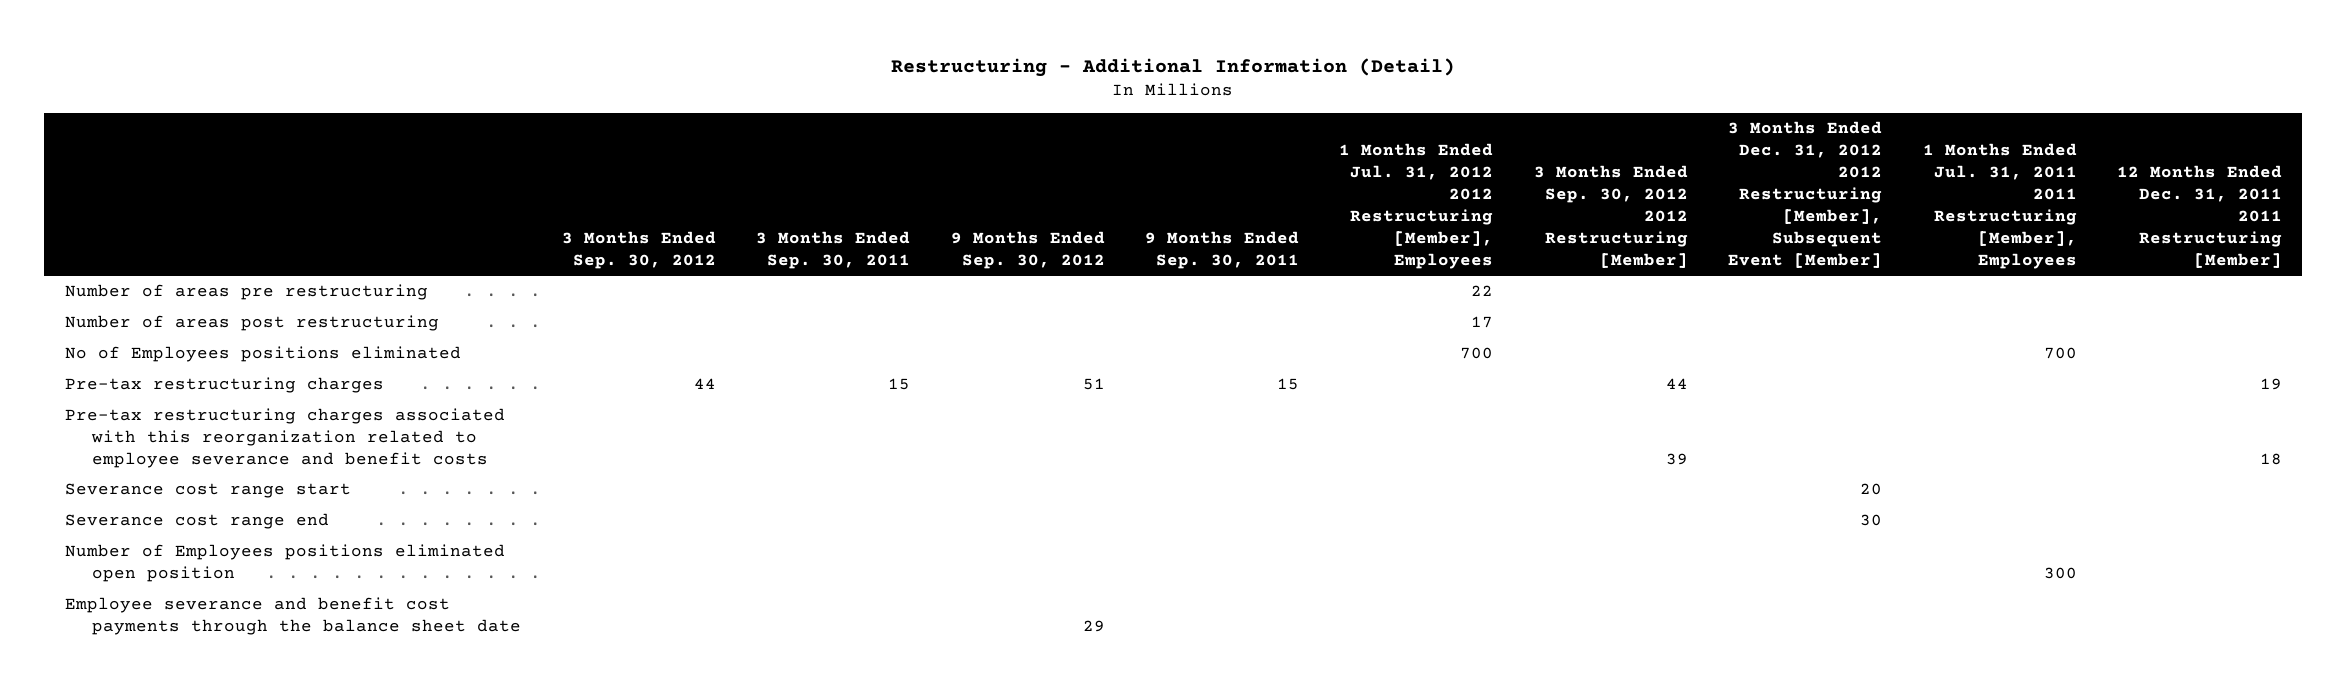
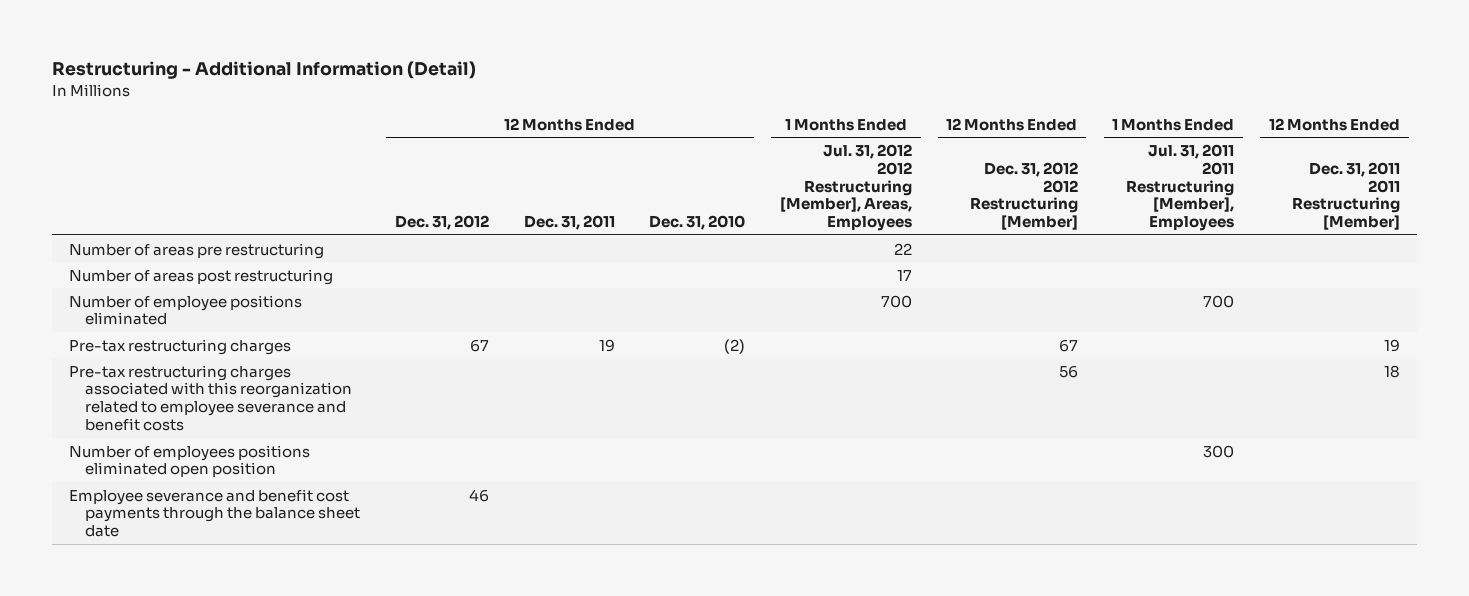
- | 3 Months Ended Sep. 30, 2012 | 3 Months Ended Sep. 30, 2011 | 9 Months Ended Sep. 30, 2012 | 9 Months Ended Sep. 30, 2011 | 1 Months Ended Jul. 31, 2012 2012 Restructuring [Member], Employees | 3 Months Ended Sep. 30, 2012 2012 Restructuring [Member] | 3 Months Ended Dec. 31, 2012 2012 Restructuring [Member], Subsequent Event [Member] | 1 Months Ended Jul. 31, 2011 2011 Restructuring [Member], Employees | 12 Months Ended Dec. 31, 2011 2011 Restructuring [Member]
+ | 12 Months Ended Dec. 31, 2012 | 12 Months Ended Dec. 31, 2011 | 12 Months Ended Dec. 31, 2010 | 1 Months Ended Jul. 31, 2012 2012 Restructuring [Member], Areas, Employees | 12 Months Ended Dec. 31, 2012 2012 Restructuring [Member] | 1 Months Ended Jul. 31, 2011 2011 Restructuring [Member], Employees | 12 Months Ended Dec. 31, 2011 2011 Restructuring [Member]
- No of Employees positions eliminated | | | | | 700 | | | 700 |
+ Number of employee positions eliminated | | | | 700 | | 700 |
- Severance cost range start | | | | | | | 20 | |
- Severance cost range end | | | | | | | 30 | |
- Number of Employees positions eliminated open position | | | | | | | | 300 |
+ Number of employees positions eliminated open position | | | | | | 300 |

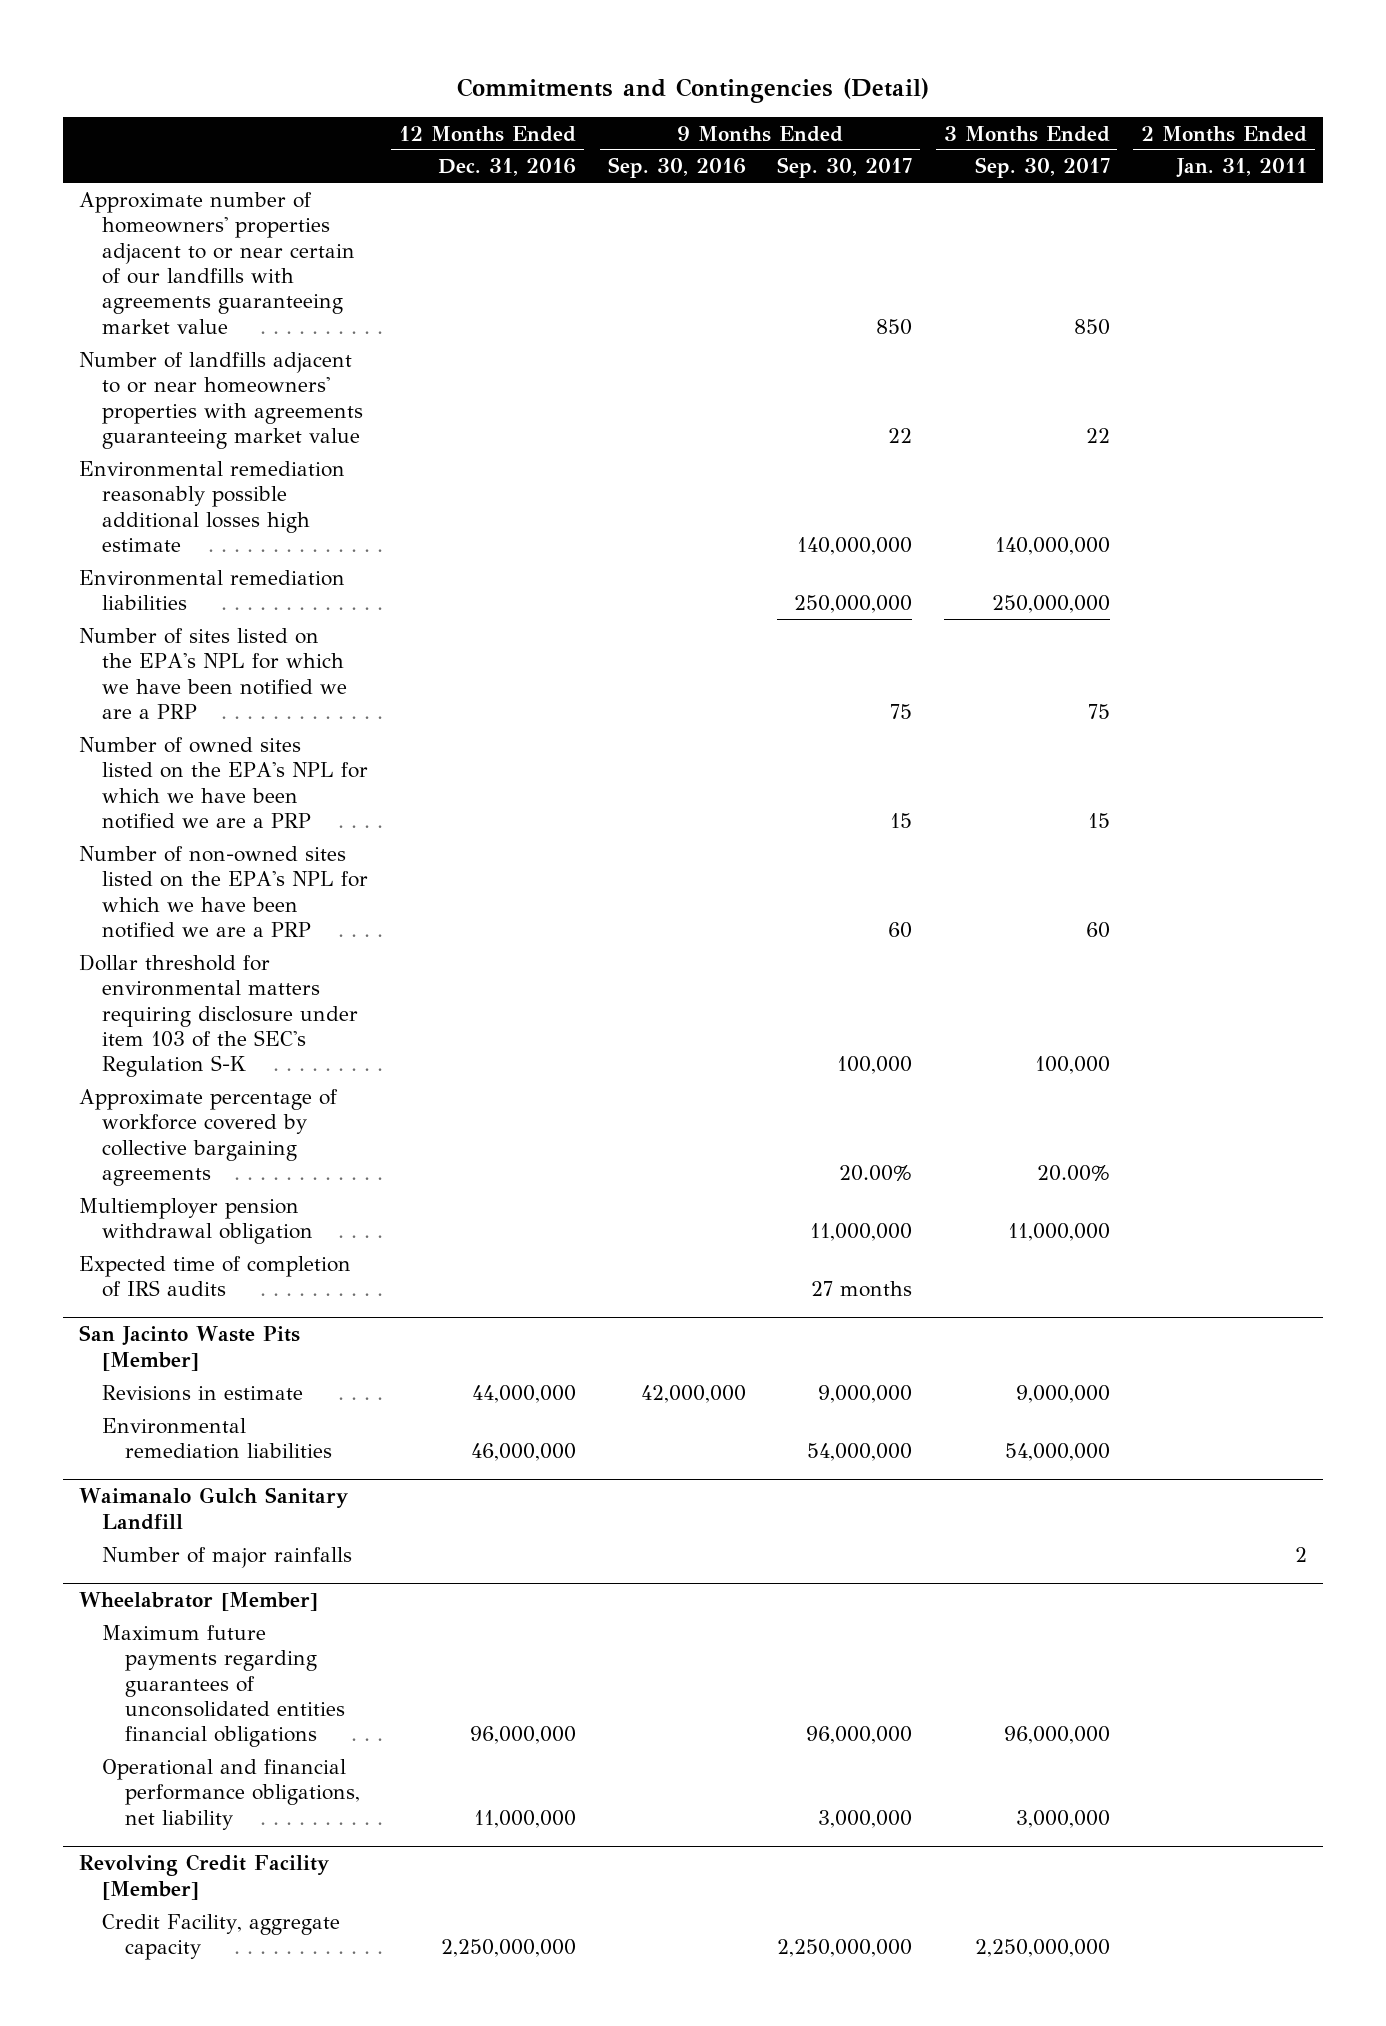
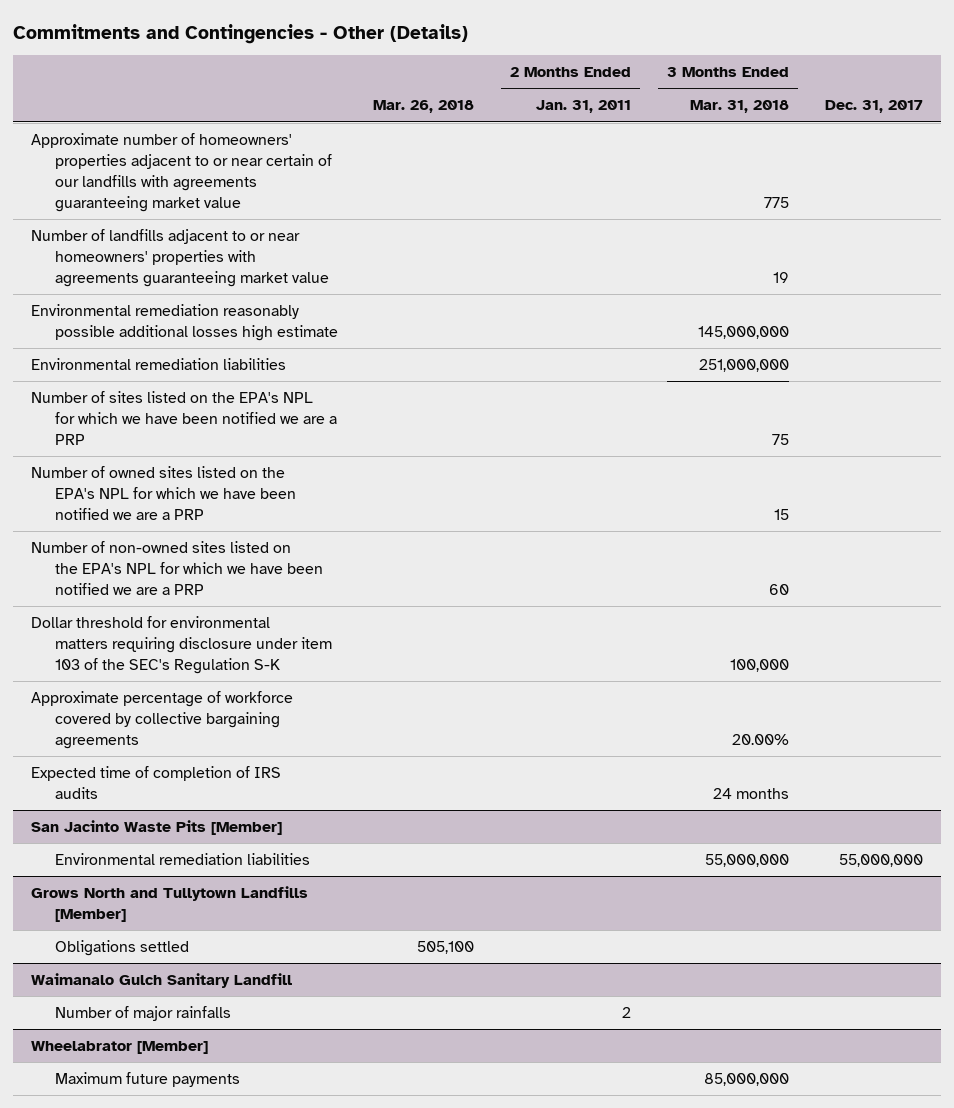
- Commitments and Contingencies (Detail)
+ Commitments and Contingencies - Other (Details)
- | 12 Months Ended Dec. 31, 2016 | 9 Months Ended Sep. 30, 2016 | 9 Months Ended Sep. 30, 2017 | 3 Months Ended Sep. 30, 2017 | 2 Months Ended Jan. 31, 2011
+ | Mar. 26, 2018 | 2 Months Ended Jan. 31, 2011 | 3 Months Ended Mar. 31, 2018 | Dec. 31, 2017
- Multiemployer pension withdrawal obligation | | | 11,000,000 | 11,000,000 |
@ San Jacinto Waste Pits [Member]
- Revisions in estimate | 44,000,000 | 42,000,000 | 9,000,000 | 9,000,000 |
+ Grows North and Tullytown Landfills [Member]
+ Obligations settled | 505,100 | | |
@ Wheelabrator [Member]
- Maximum future payments regarding guarantees of unconsolidated entities financial obligations | 96,000,000 | | 96,000,000 | 96,000,000 |
- Operational and financial performance obligations, net liability | 11,000,000 | | 3,000,000 | 3,000,000 |
- Revolving Credit Facility [Member]
- Credit Facility, aggregate capacity | 2,250,000,000 | | 2,250,000,000 | 2,250,000,000 |
@ Wheelabrator [Member]
+ Maximum future payments | | | 85,000,000 |

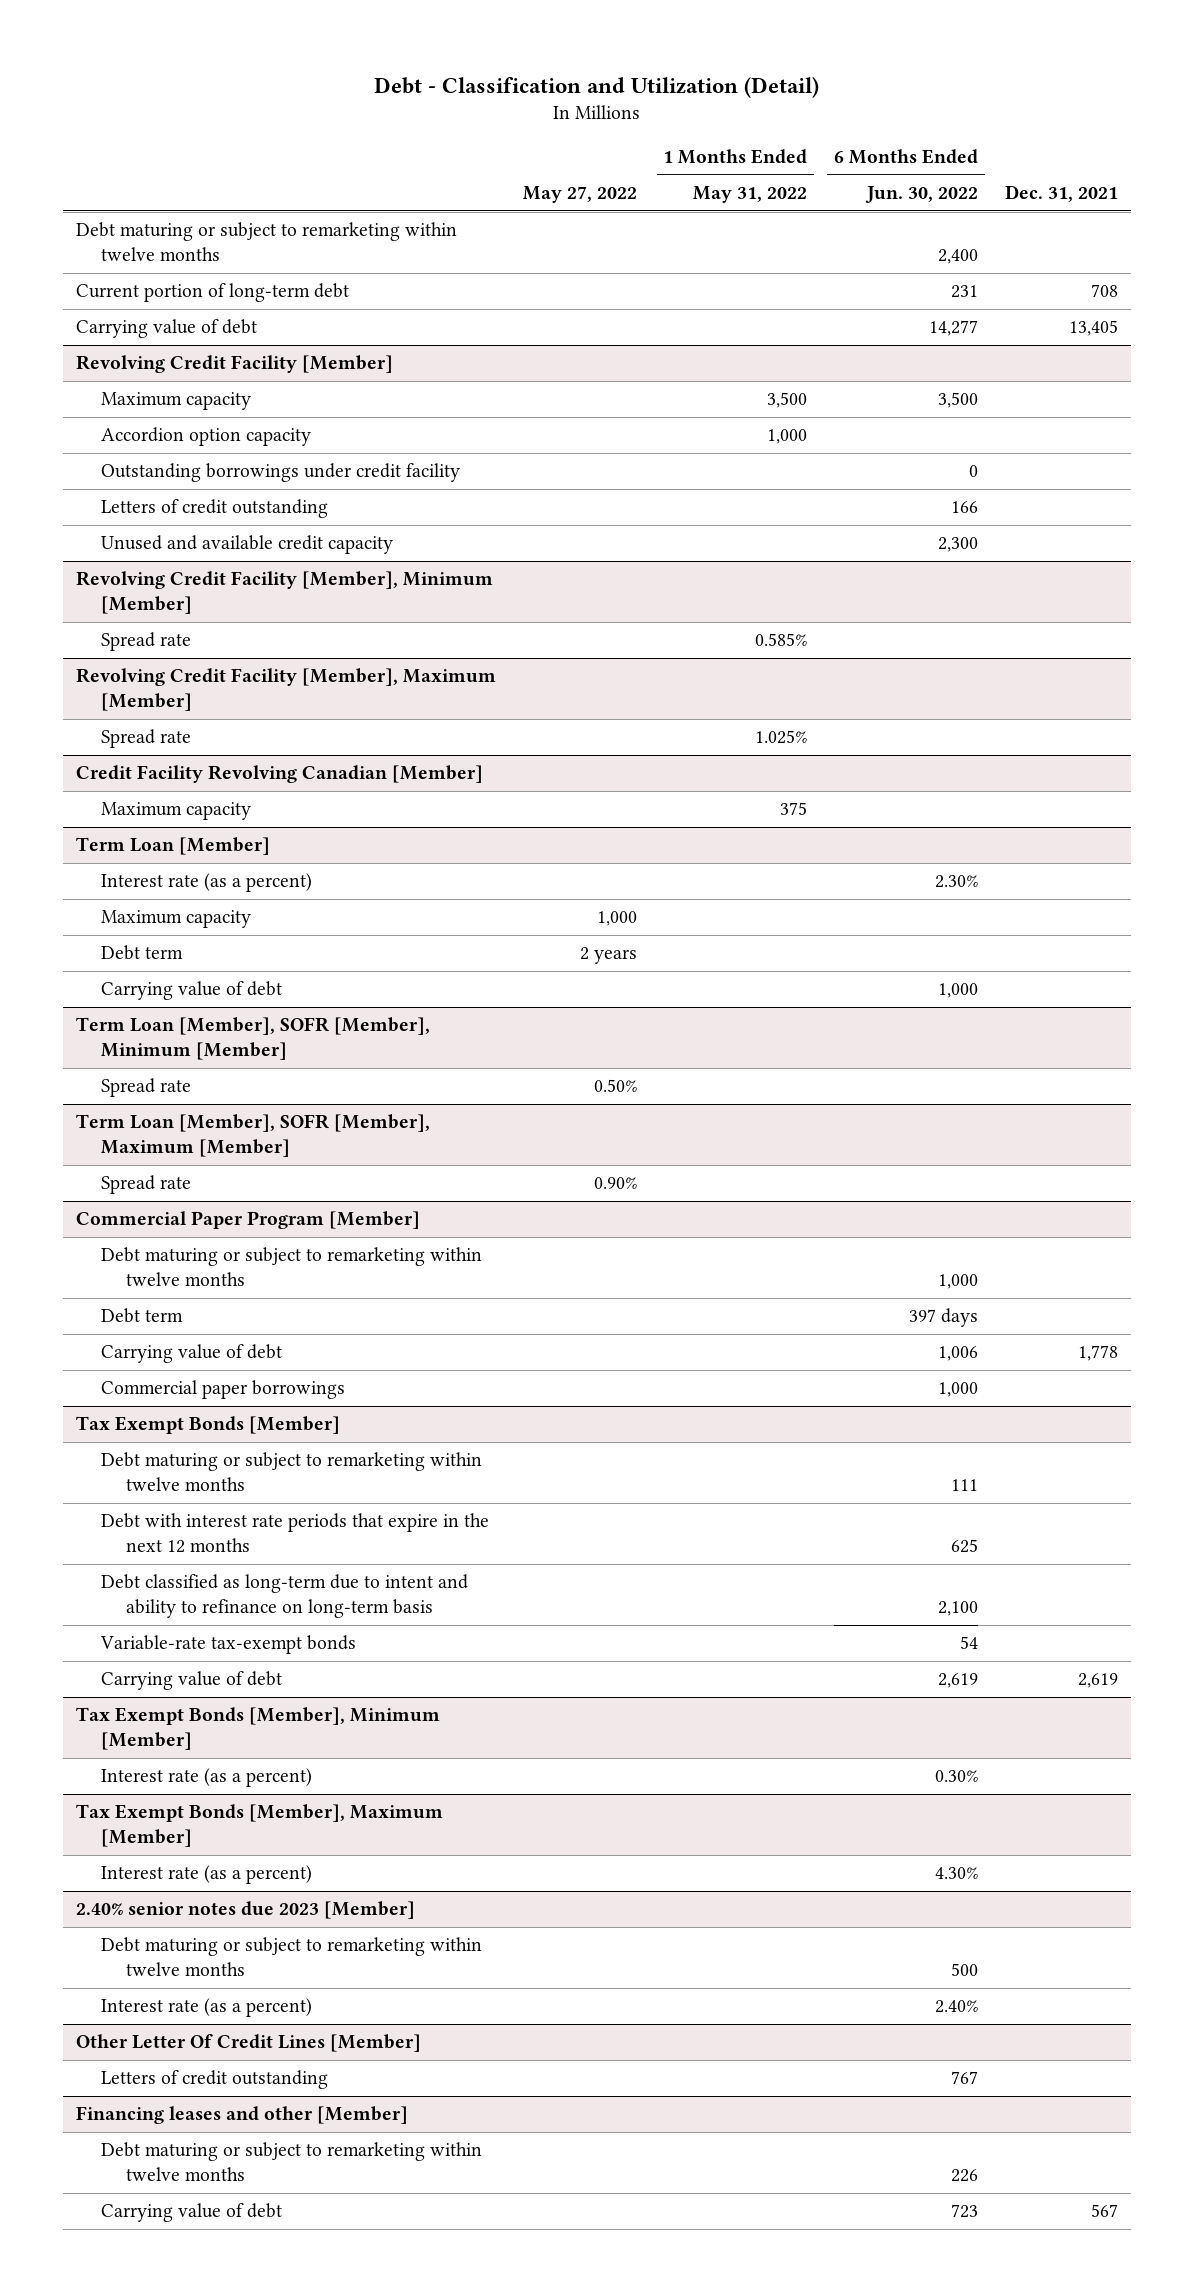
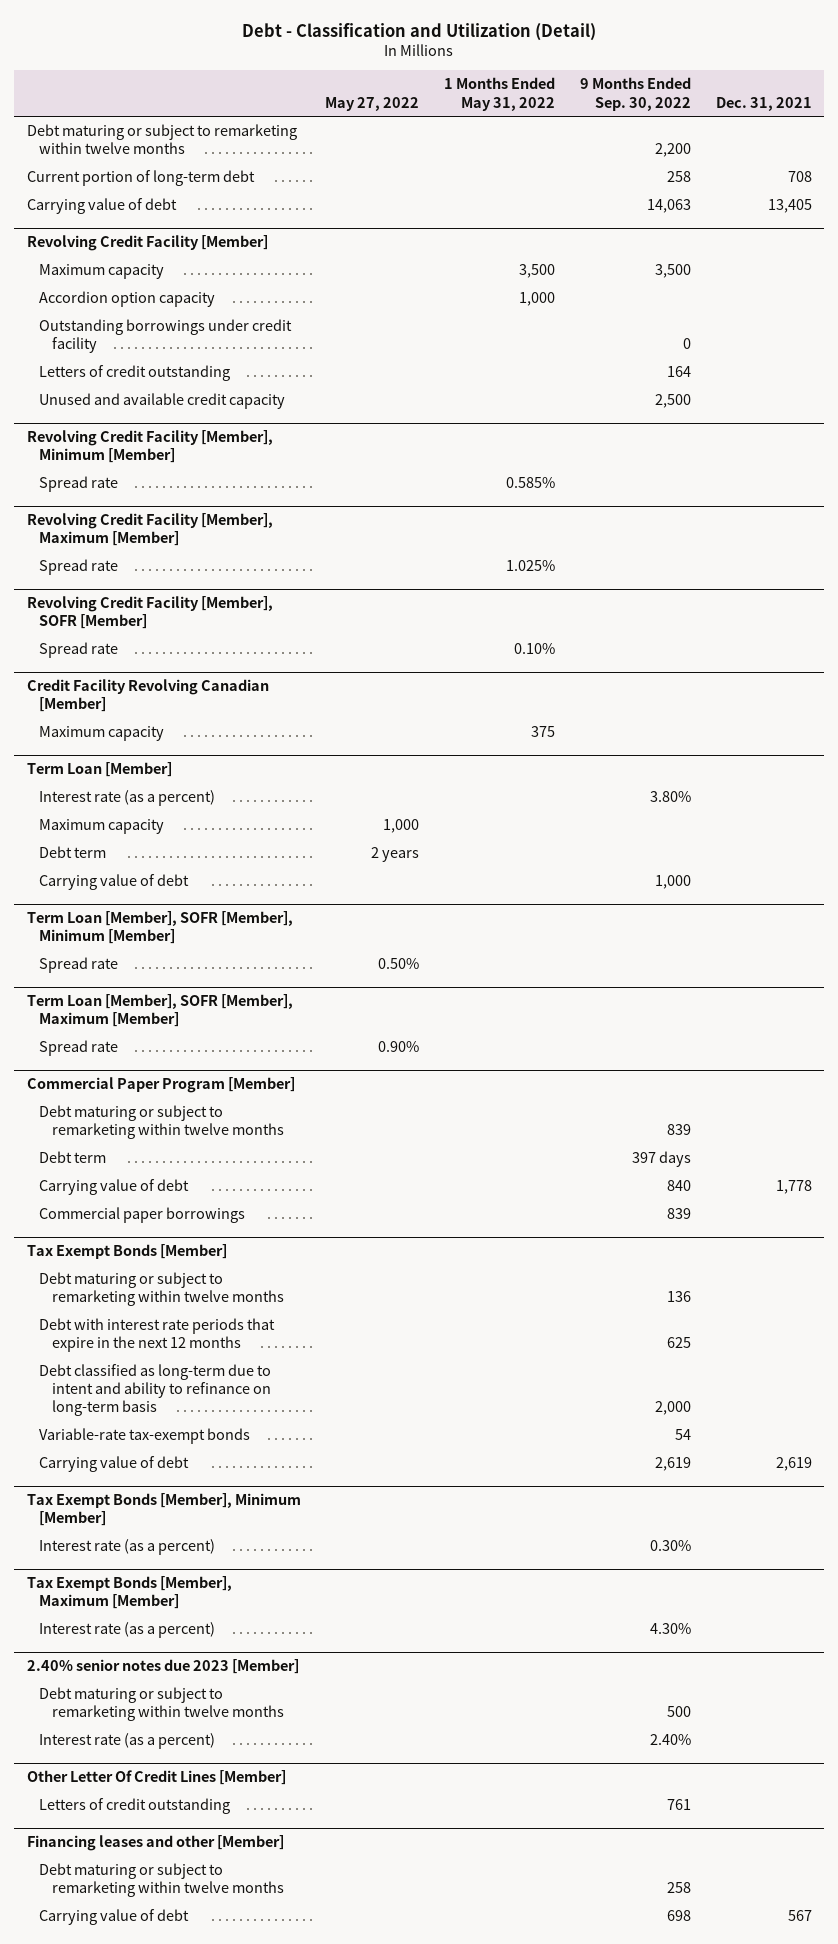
- | May 27, 2022 | 1 Months Ended May 31, 2022 | 6 Months Ended Jun. 30, 2022 | Dec. 31, 2021
+ | May 27, 2022 | 1 Months Ended May 31, 2022 | 9 Months Ended Sep. 30, 2022 | Dec. 31, 2021
+ Revolving Credit Facility [Member], SOFR [Member]
+ Spread rate | | 0.10% | |

